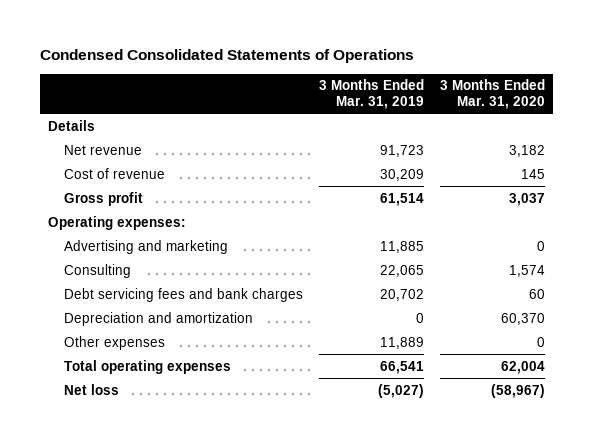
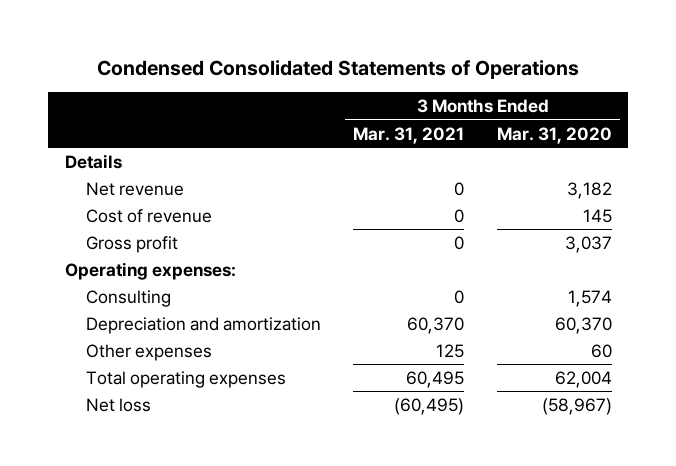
- | 3 Months Ended Mar. 31, 2019 | 3 Months Ended Mar. 31, 2020
+ | 3 Months Ended Mar. 31, 2021 | 3 Months Ended Mar. 31, 2020
- Advertising and marketing | 11,885 | 0
- Debt servicing fees and bank charges | 20,702 | 60
- Other expenses | 11,889 | 0
+ Other expenses | 125 | 60

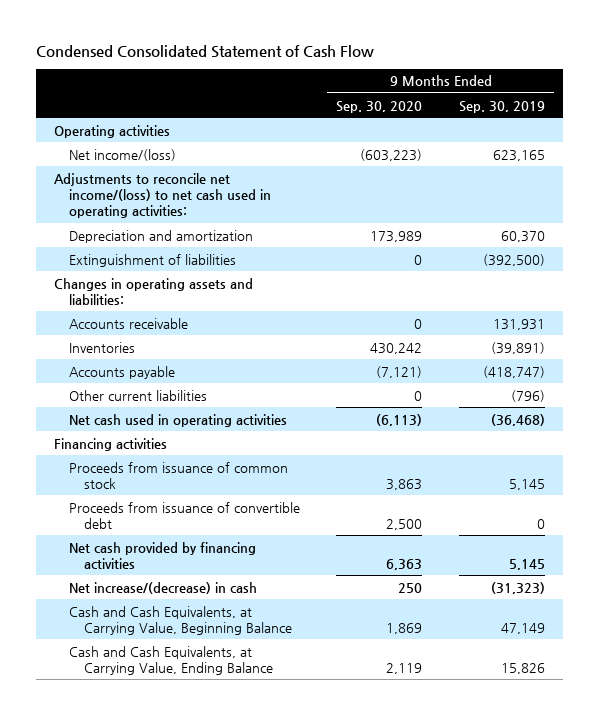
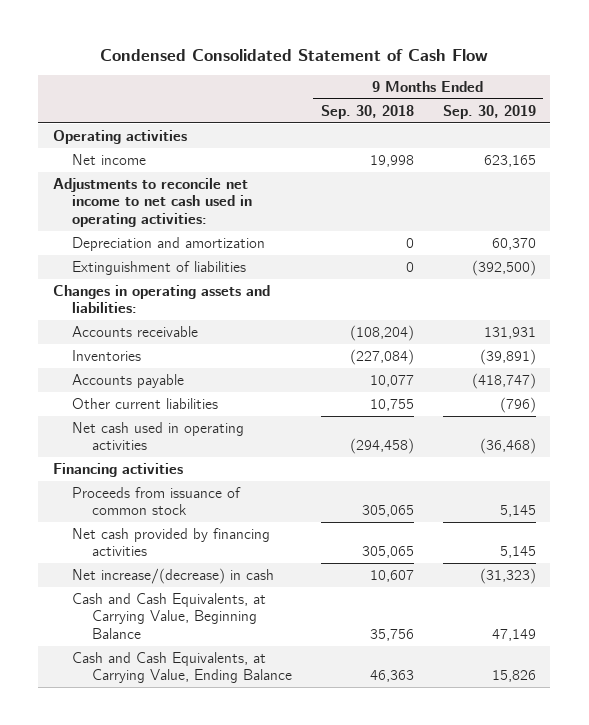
- | 9 Months Ended Sep. 30, 2020 | 9 Months Ended Sep. 30, 2019
+ | 9 Months Ended Sep. 30, 2018 | 9 Months Ended Sep. 30, 2019
- Net income/(loss) | (603,223) | 623,165
- Adjustments to reconcile net income/(loss) to net cash used in operating activities:
+ Net income | 19,998 | 623,165
+ Adjustments to reconcile net income to net cash used in operating activities:
- Proceeds from issuance of convertible debt | 2,500 | 0

